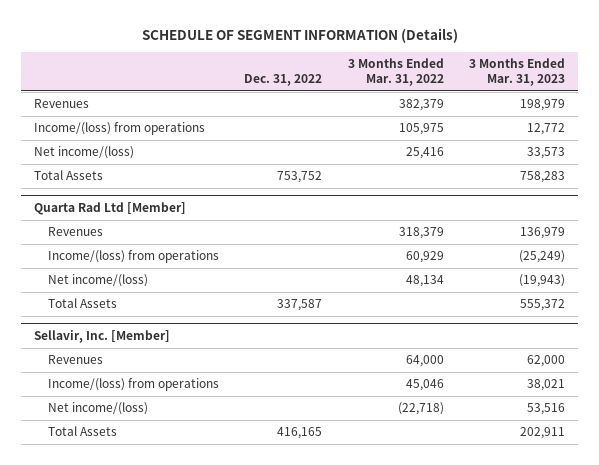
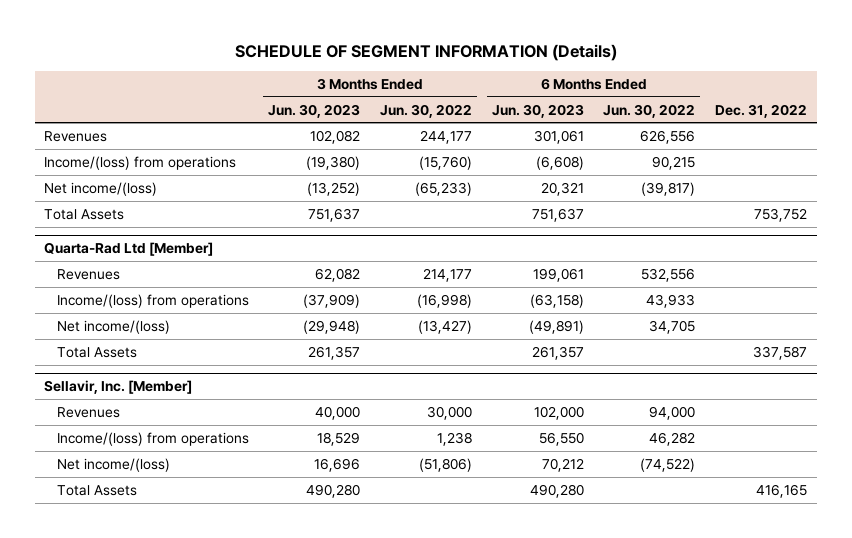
- | Dec. 31, 2022 | 3 Months Ended Mar. 31, 2022 | 3 Months Ended Mar. 31, 2023
+ | 3 Months Ended Jun. 30, 2023 | 3 Months Ended Jun. 30, 2022 | 6 Months Ended Jun. 30, 2023 | 6 Months Ended Jun. 30, 2022 | Dec. 31, 2022
- Quarta Rad Ltd [Member]
+ Quarta-Rad Ltd [Member]

